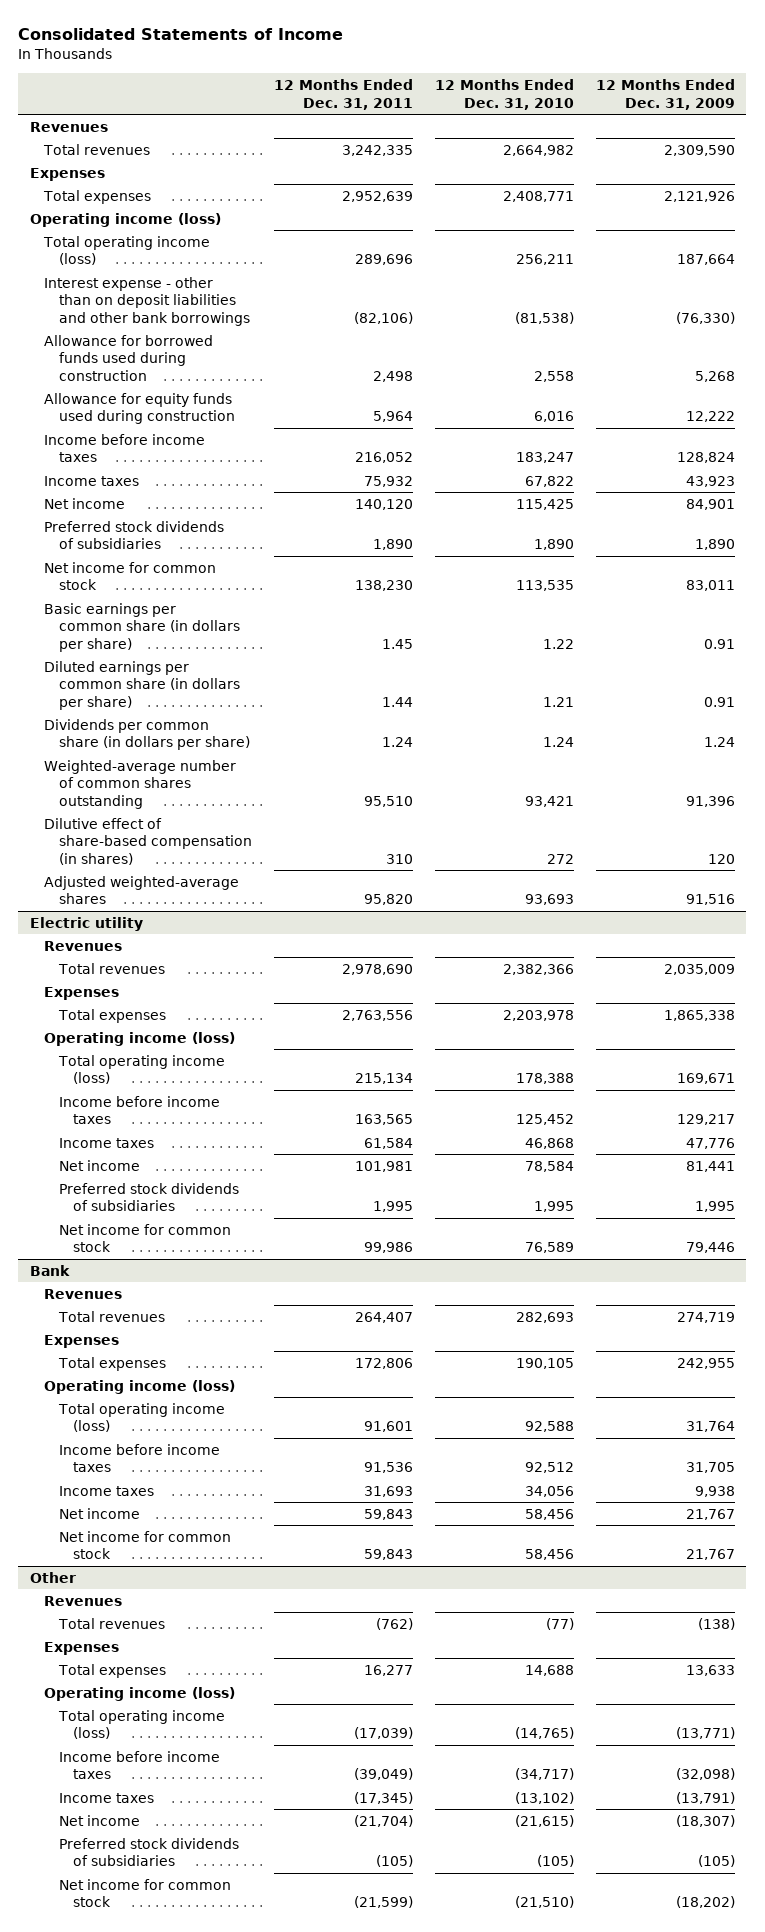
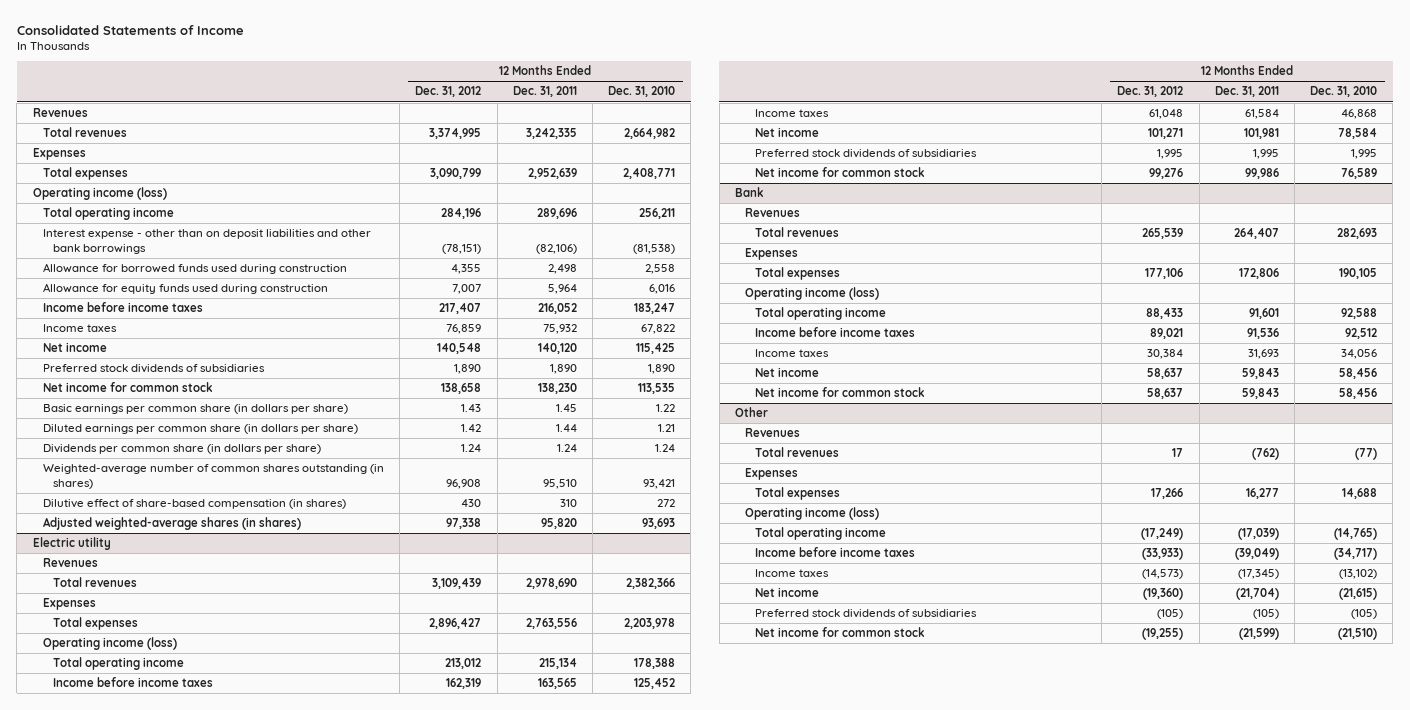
- | 12 Months Ended Dec. 31, 2011 | 12 Months Ended Dec. 31, 2010 | 12 Months Ended Dec. 31, 2009
+ | 12 Months Ended Dec. 31, 2012 | 12 Months Ended Dec. 31, 2011 | 12 Months Ended Dec. 31, 2010
- Total operating income (loss) | 289,696 | 256,211 | 187,664
+ Total operating income | 284,196 | 289,696 | 256,211
- Weighted-average number of common shares outstanding | 95,510 | 93,421 | 91,396
+ Weighted-average number of common shares outstanding (in shares) | 96,908 | 95,510 | 93,421
- Adjusted weighted-average shares | 95,820 | 93,693 | 91,516
+ Adjusted weighted-average shares (in shares) | 97,338 | 95,820 | 93,693
@ Electric utility
- Total operating income (loss) | 215,134 | 178,388 | 169,671
+ Total operating income | 213,012 | 215,134 | 178,388
@ Bank
- Total operating income (loss) | 91,601 | 92,588 | 31,764
+ Total operating income | 88,433 | 91,601 | 92,588
@ Other
- Total operating income (loss) | (17,039) | (14,765) | (13,771)
+ Total operating income | (17,249) | (17,039) | (14,765)

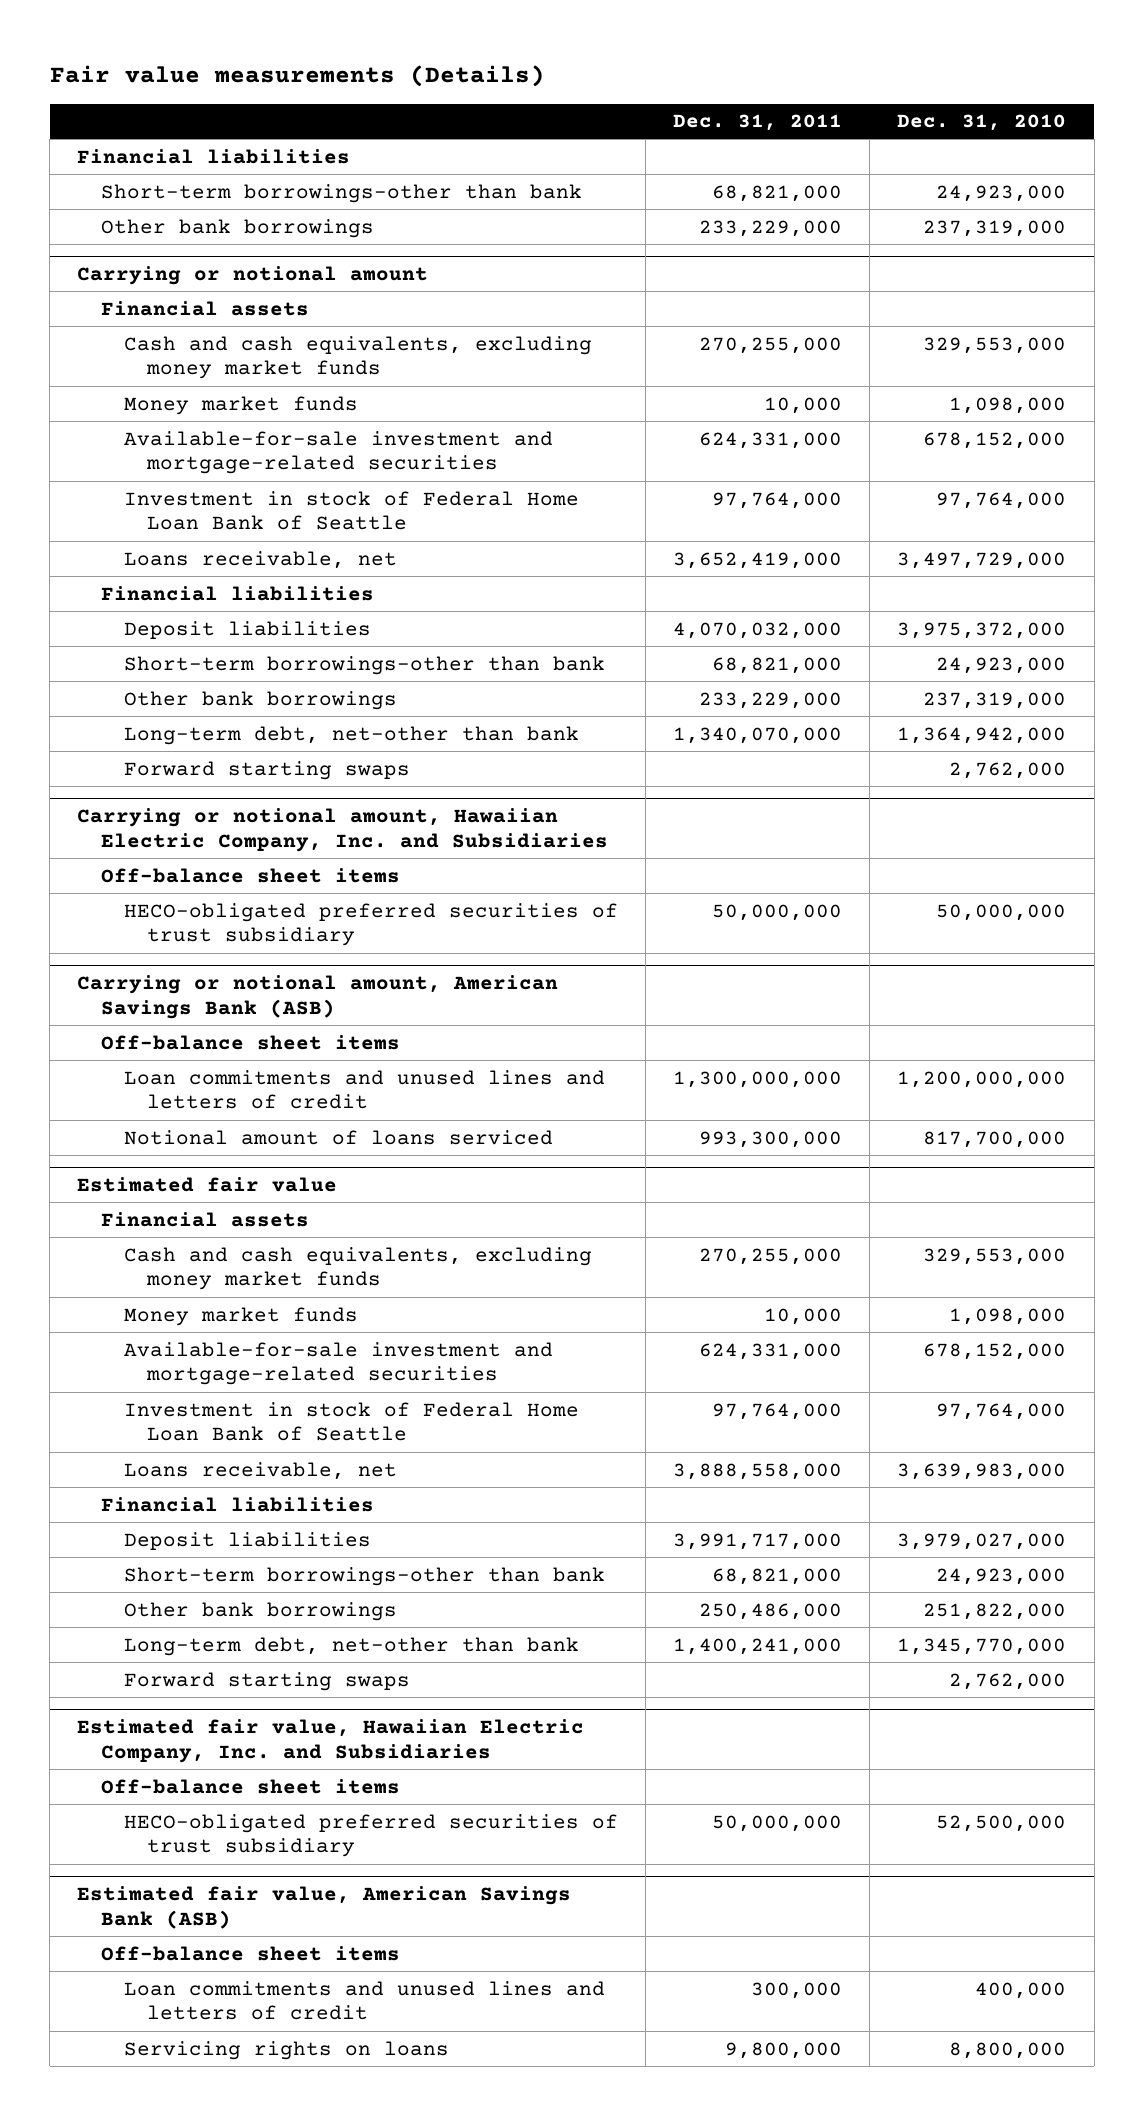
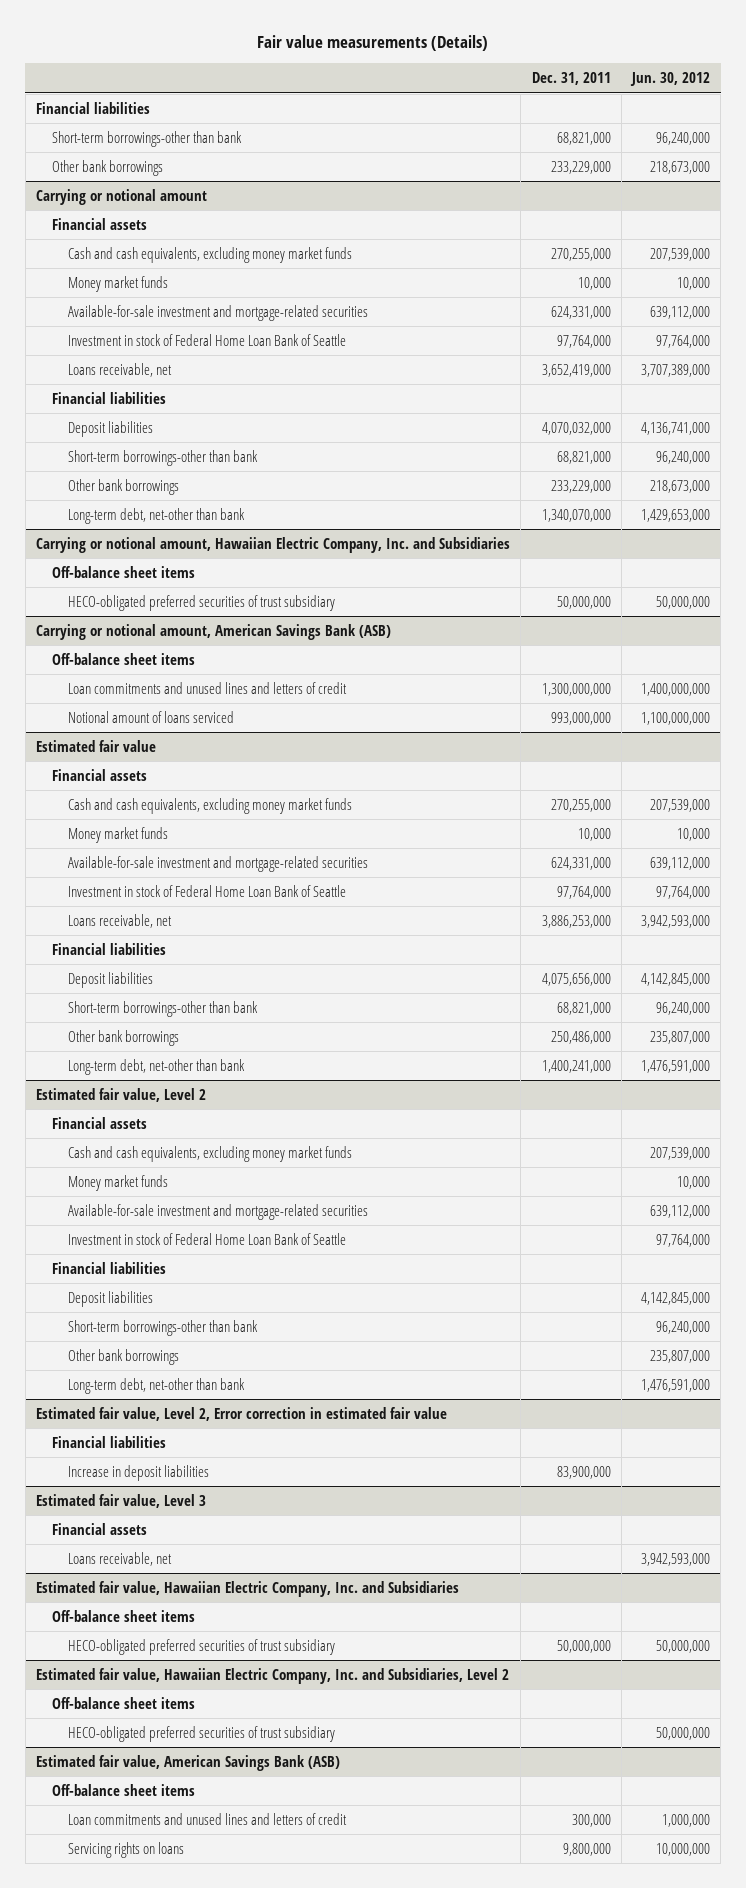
- | Dec. 31, 2011 | Dec. 31, 2010
+ | Dec. 31, 2011 | Jun. 30, 2012
@ Carrying or notional amount
- Forward starting swaps | | 2,762,000
@ Carrying or notional amount, American Savings Bank (ASB)
- Notional amount of loans serviced | 993,300,000 | 817,700,000
+ Notional amount of loans serviced | 993,000,000 | 1,100,000,000
@ Estimated fair value
- Loans receivable, net | 3,888,558,000 | 3,639,983,000
+ Loans receivable, net | 3,886,253,000 | 3,942,593,000
- Deposit liabilities | 3,991,717,000 | 3,979,027,000
+ Deposit liabilities | 4,075,656,000 | 4,142,845,000
- Forward starting swaps | | 2,762,000
+ Estimated fair value, Level 2
+ Financial assets
+ Cash and cash equivalents, excluding money market funds | | 207,539,000
+ Money market funds | | 10,000
+ Available-for-sale investment and mortgage-related securities | | 639,112,000
+ Investment in stock of Federal Home Loan Bank of Seattle | | 97,764,000
+ Financial liabilities
+ Deposit liabilities | | 4,142,845,000
+ Short-term borrowings-other than bank | | 96,240,000
+ Other bank borrowings | | 235,807,000
+ Long-term debt, net-other than bank | | 1,476,591,000
+ Estimated fair value, Level 2, Error correction in estimated fair value
+ Financial liabilities
+ Increase in deposit liabilities | 83,900,000 |
+ Estimated fair value, Level 3
+ Financial assets
+ Loans receivable, net | | 3,942,593,000
+ Estimated fair value, Hawaiian Electric Company, Inc. and Subsidiaries, Level 2
+ Off-balance sheet items
+ HECO-obligated preferred securities of trust subsidiary | | 50,000,000

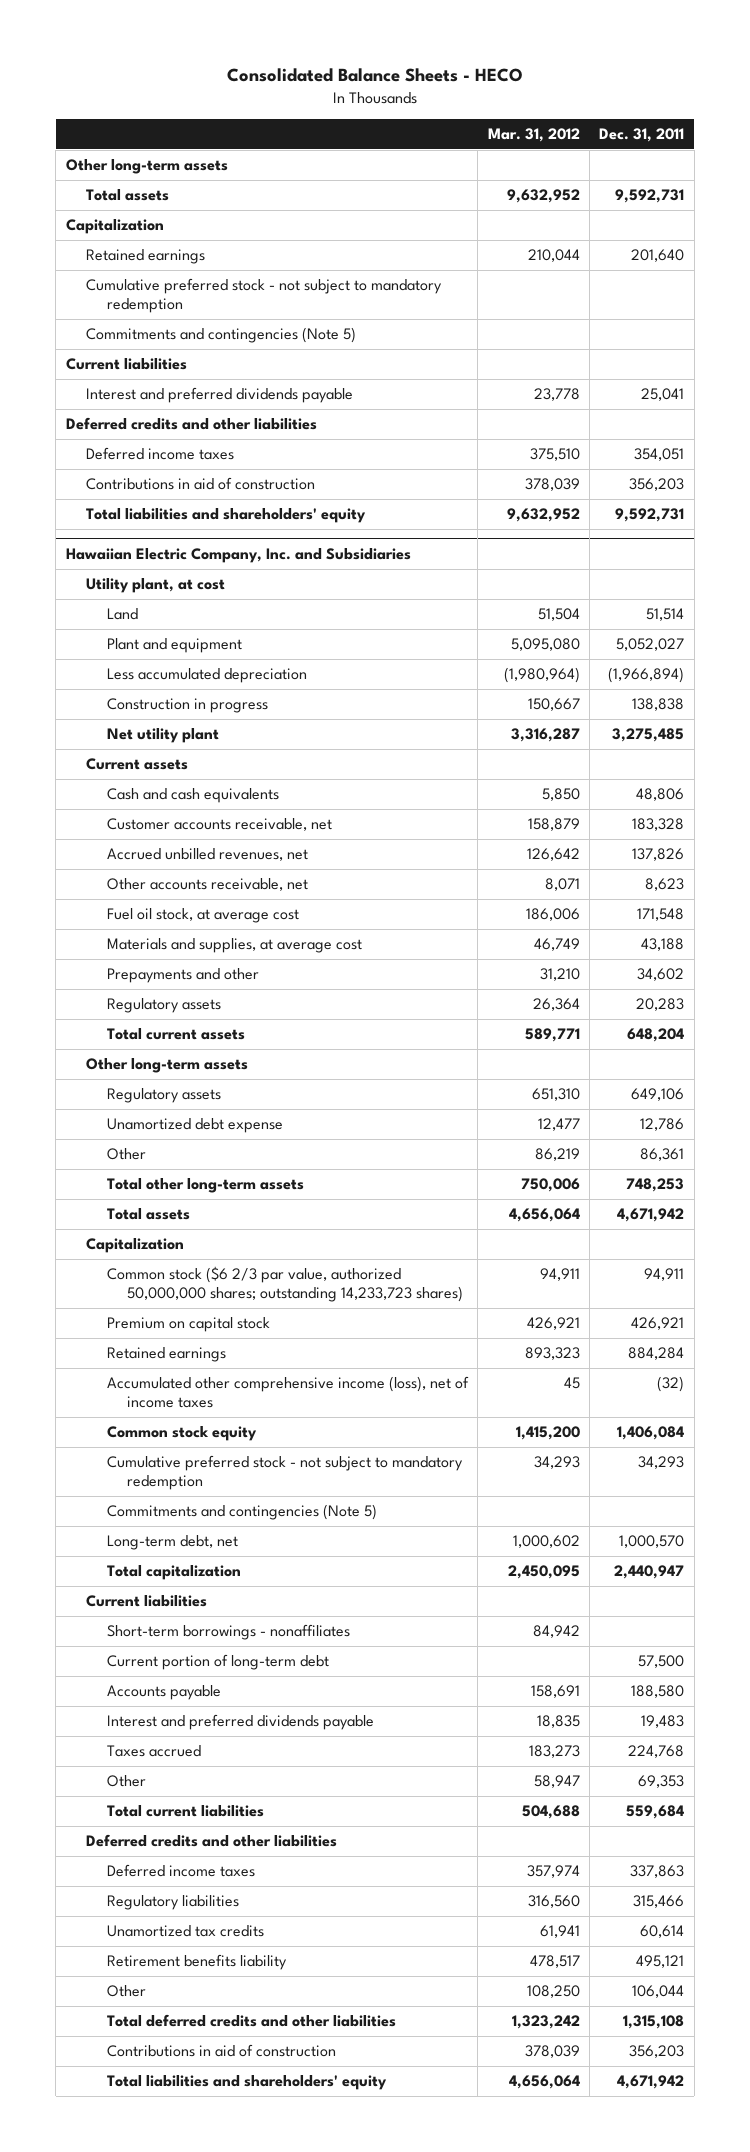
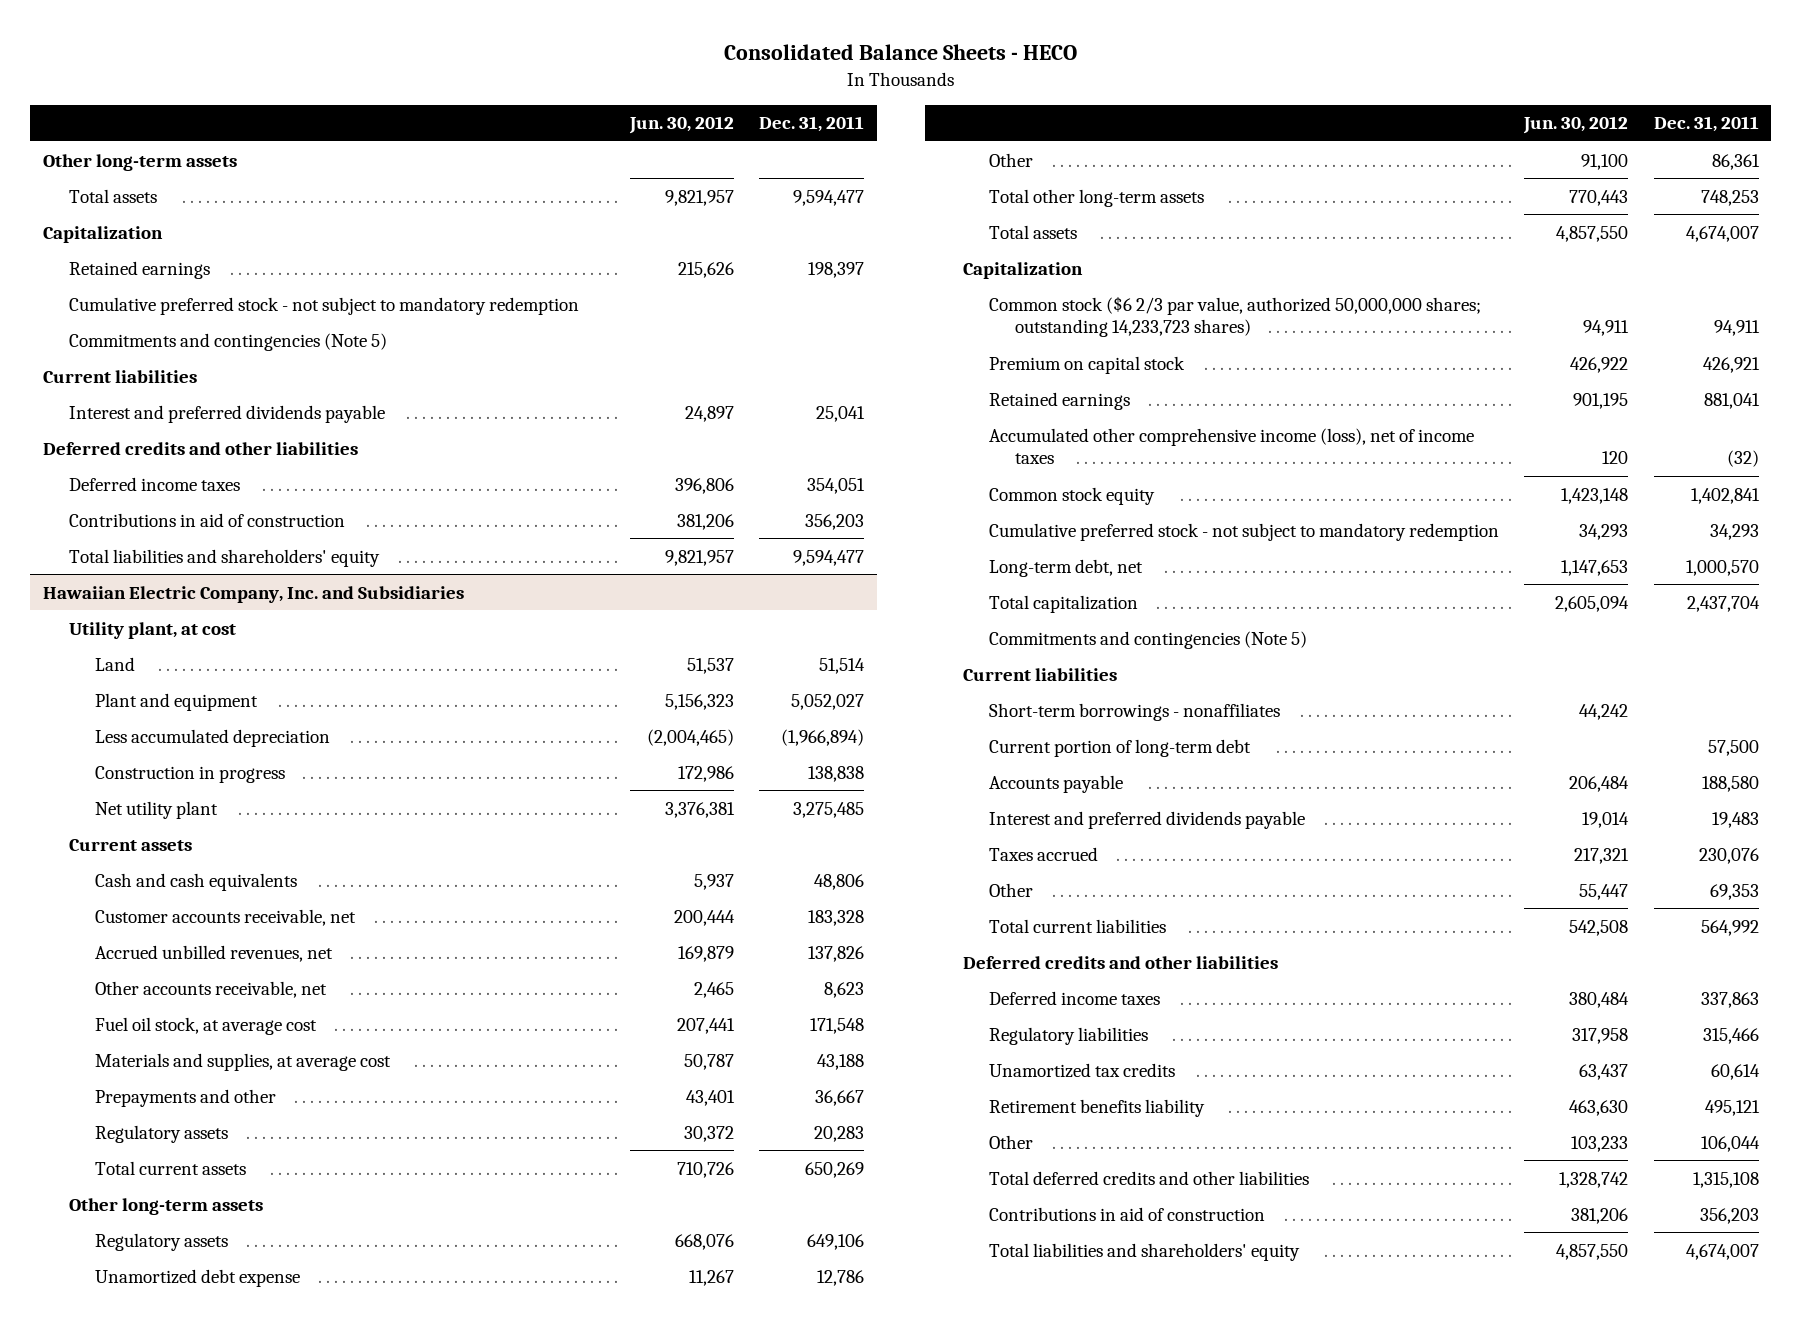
- | Mar. 31, 2012 | Dec. 31, 2011
+ | Jun. 30, 2012 | Dec. 31, 2011
- Total assets | 9,632,952 | 9,592,731
+ Total assets | 9,821,957 | 9,594,477
- Retained earnings | 210,044 | 201,640
+ Retained earnings | 215,626 | 198,397
- Total liabilities and shareholders' equity | 9,632,952 | 9,592,731
+ Total liabilities and shareholders' equity | 9,821,957 | 9,594,477
@ Hawaiian Electric Company, Inc. and Subsidiaries
- Prepayments and other | 31,210 | 34,602
+ Prepayments and other | 43,401 | 36,667
- Total current assets | 589,771 | 648,204
+ Total current assets | 710,726 | 650,269
- Total assets | 4,656,064 | 4,671,942
+ Total assets | 4,857,550 | 4,674,007
- Retained earnings | 893,323 | 884,284
+ Retained earnings | 901,195 | 881,041
- Common stock equity | 1,415,200 | 1,406,084
+ Common stock equity | 1,423,148 | 1,402,841
- Total capitalization | 2,450,095 | 2,440,947
+ Total capitalization | 2,605,094 | 2,437,704
moved down: Commitments and contingencies (Note 5)
- Taxes accrued | 183,273 | 224,768
+ Taxes accrued | 217,321 | 230,076
- Total current liabilities | 504,688 | 559,684
+ Total current liabilities | 542,508 | 564,992
- Total liabilities and shareholders' equity | 4,656,064 | 4,671,942
+ Total liabilities and shareholders' equity | 4,857,550 | 4,674,007

